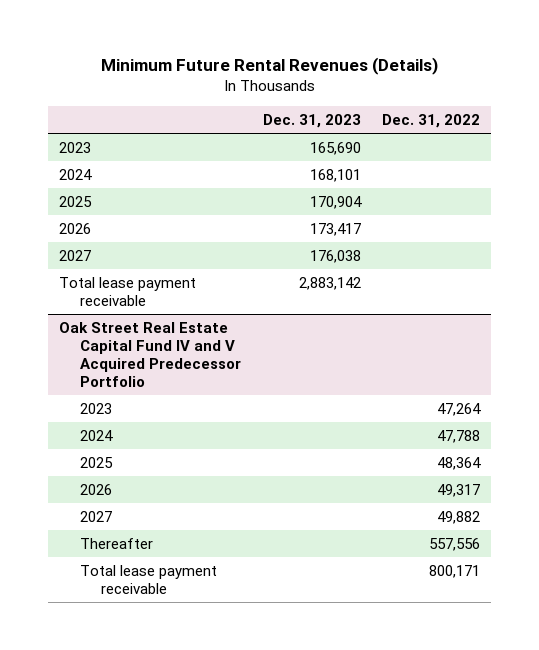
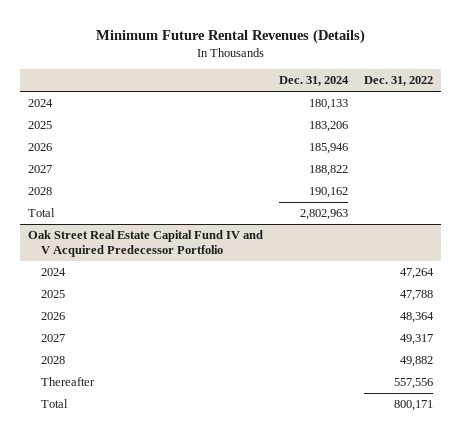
- | Dec. 31, 2023 | Dec. 31, 2022
+ | Dec. 31, 2024 | Dec. 31, 2022
- 2023 | 165,690 |
- Total lease payment receivable | 2,883,142 |
+ 2028 | 190,162 |
+ Total | 2,802,963 |
@ Oak Street Real Estate Capital Fund IV and V Acquired Predecessor Portfolio
- 2023 | | 47,264
- 2024 | | 47,788
- 2025 | | 48,364
- 2026 | | 49,317
- 2027 | | 49,882
+ 2024 | | 47,264
+ 2025 | | 47,788
+ 2026 | | 48,364
+ 2027 | | 49,317
+ 2028 | | 49,882
- Total lease payment receivable | | 800,171
+ Total | | 800,171

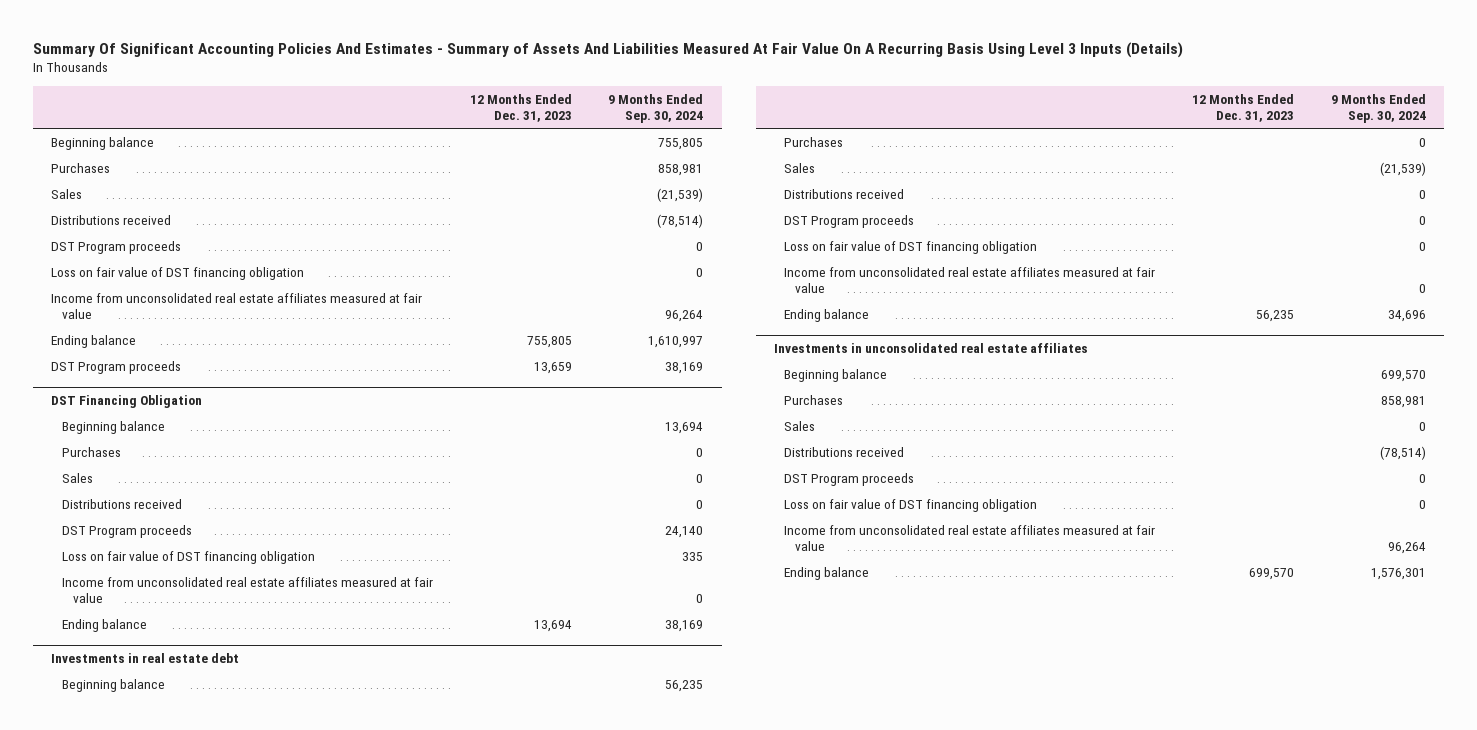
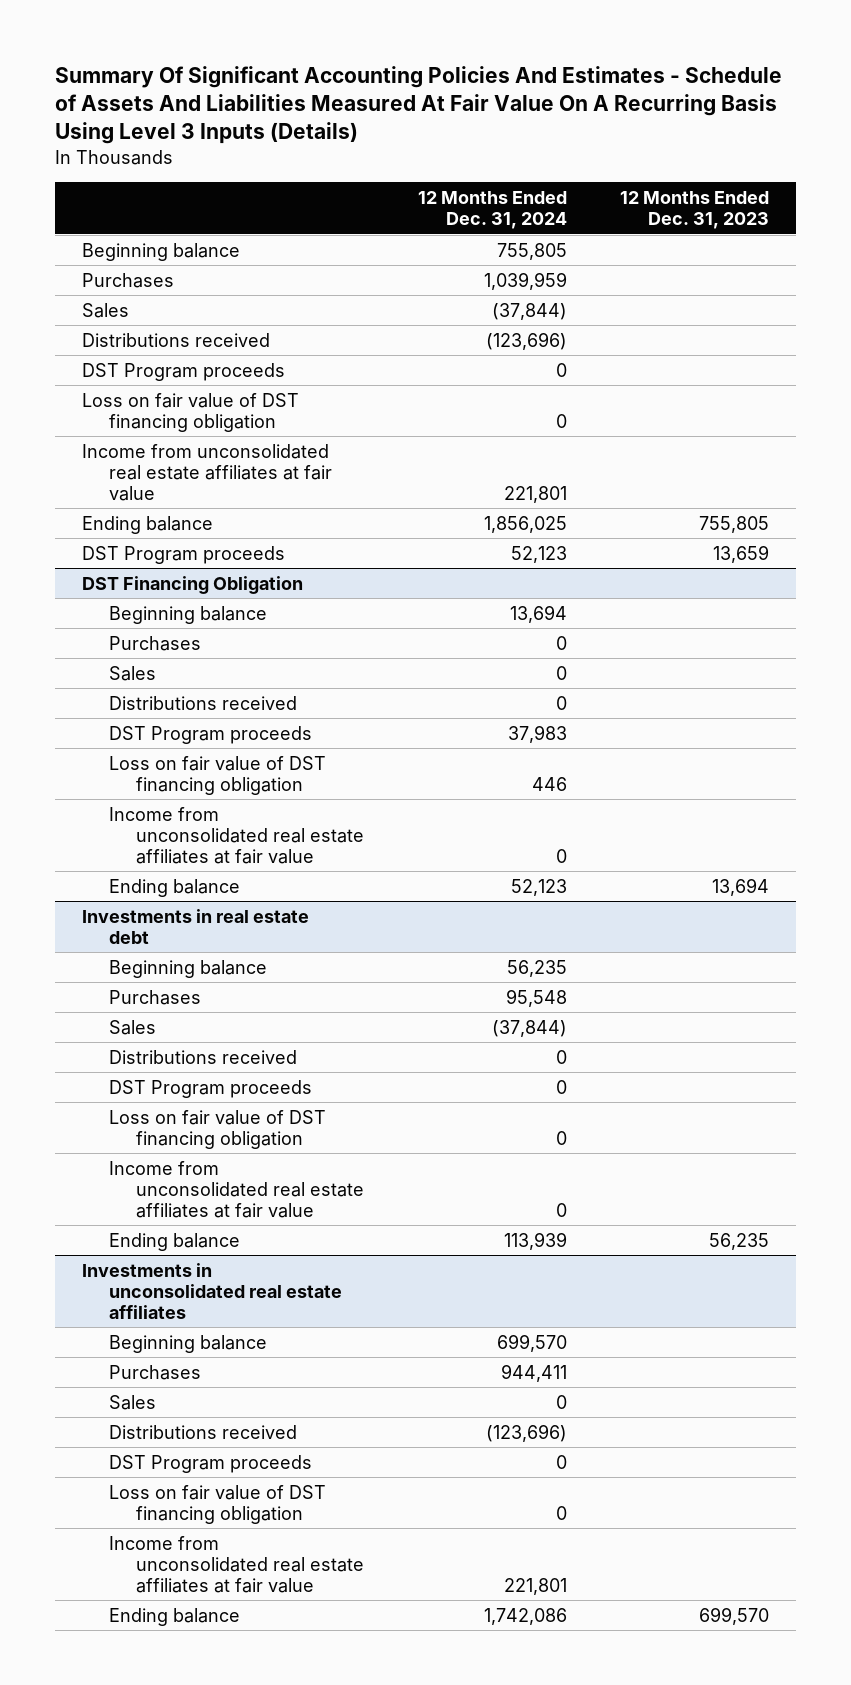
- Summary Of Significant Accounting Policies And Estimates - Summary of Assets And Liabilities Measured At Fair Value On A Recurring Basis Using Level 3 Inputs (Details)
+ Summary Of Significant Accounting Policies And Estimates - Schedule of Assets And Liabilities Measured At Fair Value On A Recurring Basis Using Level 3 Inputs (Details)
- | 12 Months Ended Dec. 31, 2023 | 9 Months Ended Sep. 30, 2024
+ | 12 Months Ended Dec. 31, 2024 | 12 Months Ended Dec. 31, 2023
- Income from unconsolidated real estate affiliates measured at fair value | | 96,264
+ Income from unconsolidated real estate affiliates at fair value | 221,801 |
@ DST Financing Obligation
- Income from unconsolidated real estate affiliates measured at fair value | | 0
+ Income from unconsolidated real estate affiliates at fair value | 0 |
@ Investments in real estate debt
- Income from unconsolidated real estate affiliates measured at fair value | | 0
+ Income from unconsolidated real estate affiliates at fair value | 0 |
@ Investments in unconsolidated real estate affiliates
- Income from unconsolidated real estate affiliates measured at fair value | | 96,264
+ Income from unconsolidated real estate affiliates at fair value | 221,801 |

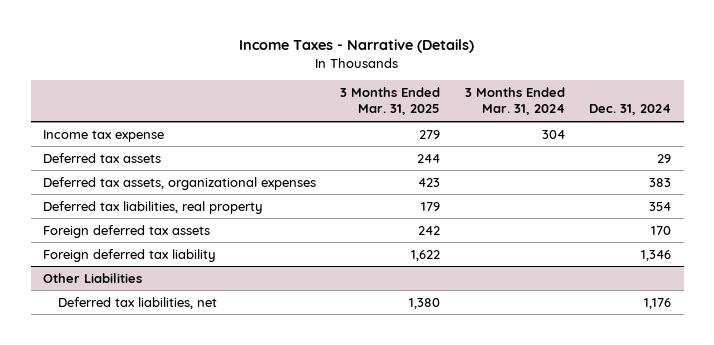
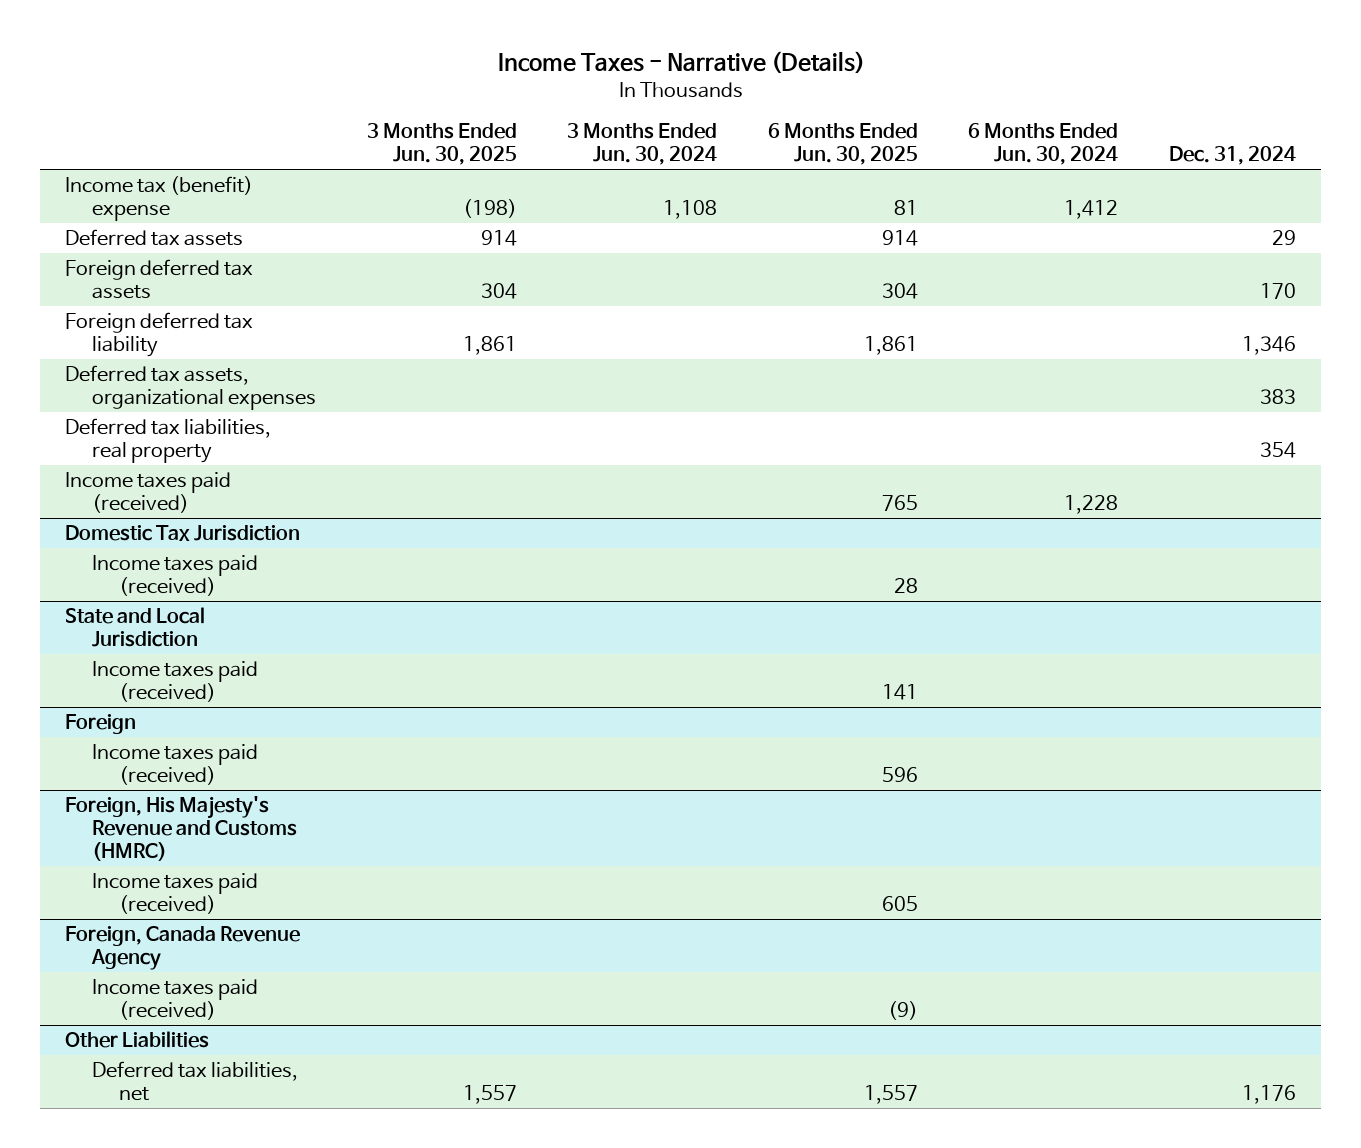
- | 3 Months Ended Mar. 31, 2025 | 3 Months Ended Mar. 31, 2024 | Dec. 31, 2024
+ | 3 Months Ended Jun. 30, 2025 | 3 Months Ended Jun. 30, 2024 | 6 Months Ended Jun. 30, 2025 | 6 Months Ended Jun. 30, 2024 | Dec. 31, 2024
- Income tax expense | 279 | 304 |
+ Income tax (benefit) expense | (198) | 1,108 | 81 | 1,412 |
moved down: Deferred tax assets, organizational expenses | | | | | 383
moved down: Deferred tax liabilities, real property | | | | | 354
+ Income taxes paid (received) | | | 765 | 1,228 |
+ Domestic Tax Jurisdiction
+ Income taxes paid (received) | | | 28 | |
+ State and Local Jurisdiction
+ Income taxes paid (received) | | | 141 | |
+ Foreign
+ Income taxes paid (received) | | | 596 | |
+ Foreign, His Majesty's Revenue and Customs (HMRC)
+ Income taxes paid (received) | | | 605 | |
+ Foreign, Canada Revenue Agency
+ Income taxes paid (received) | | | (9) | |

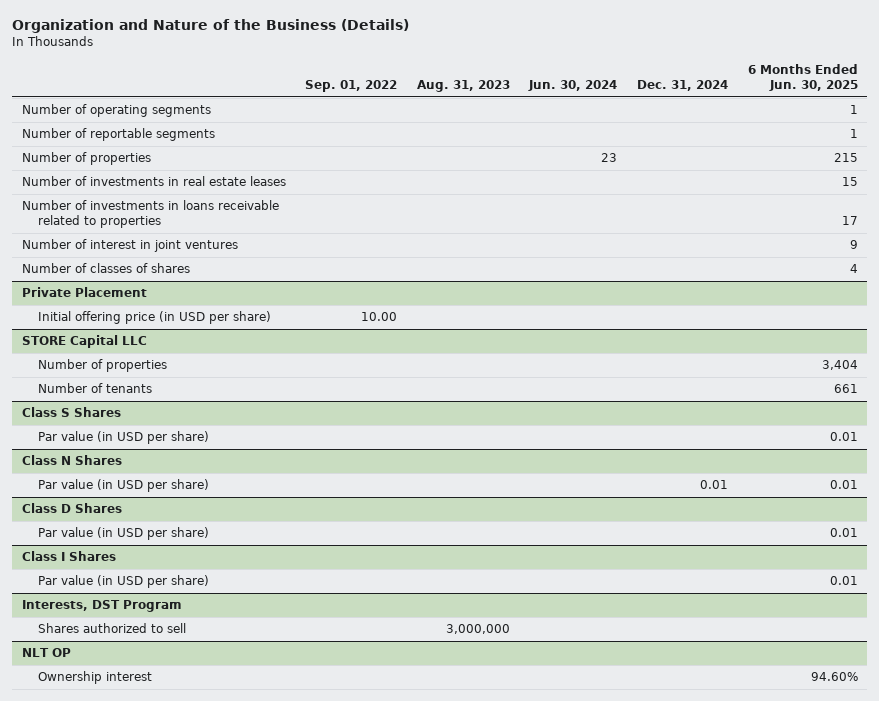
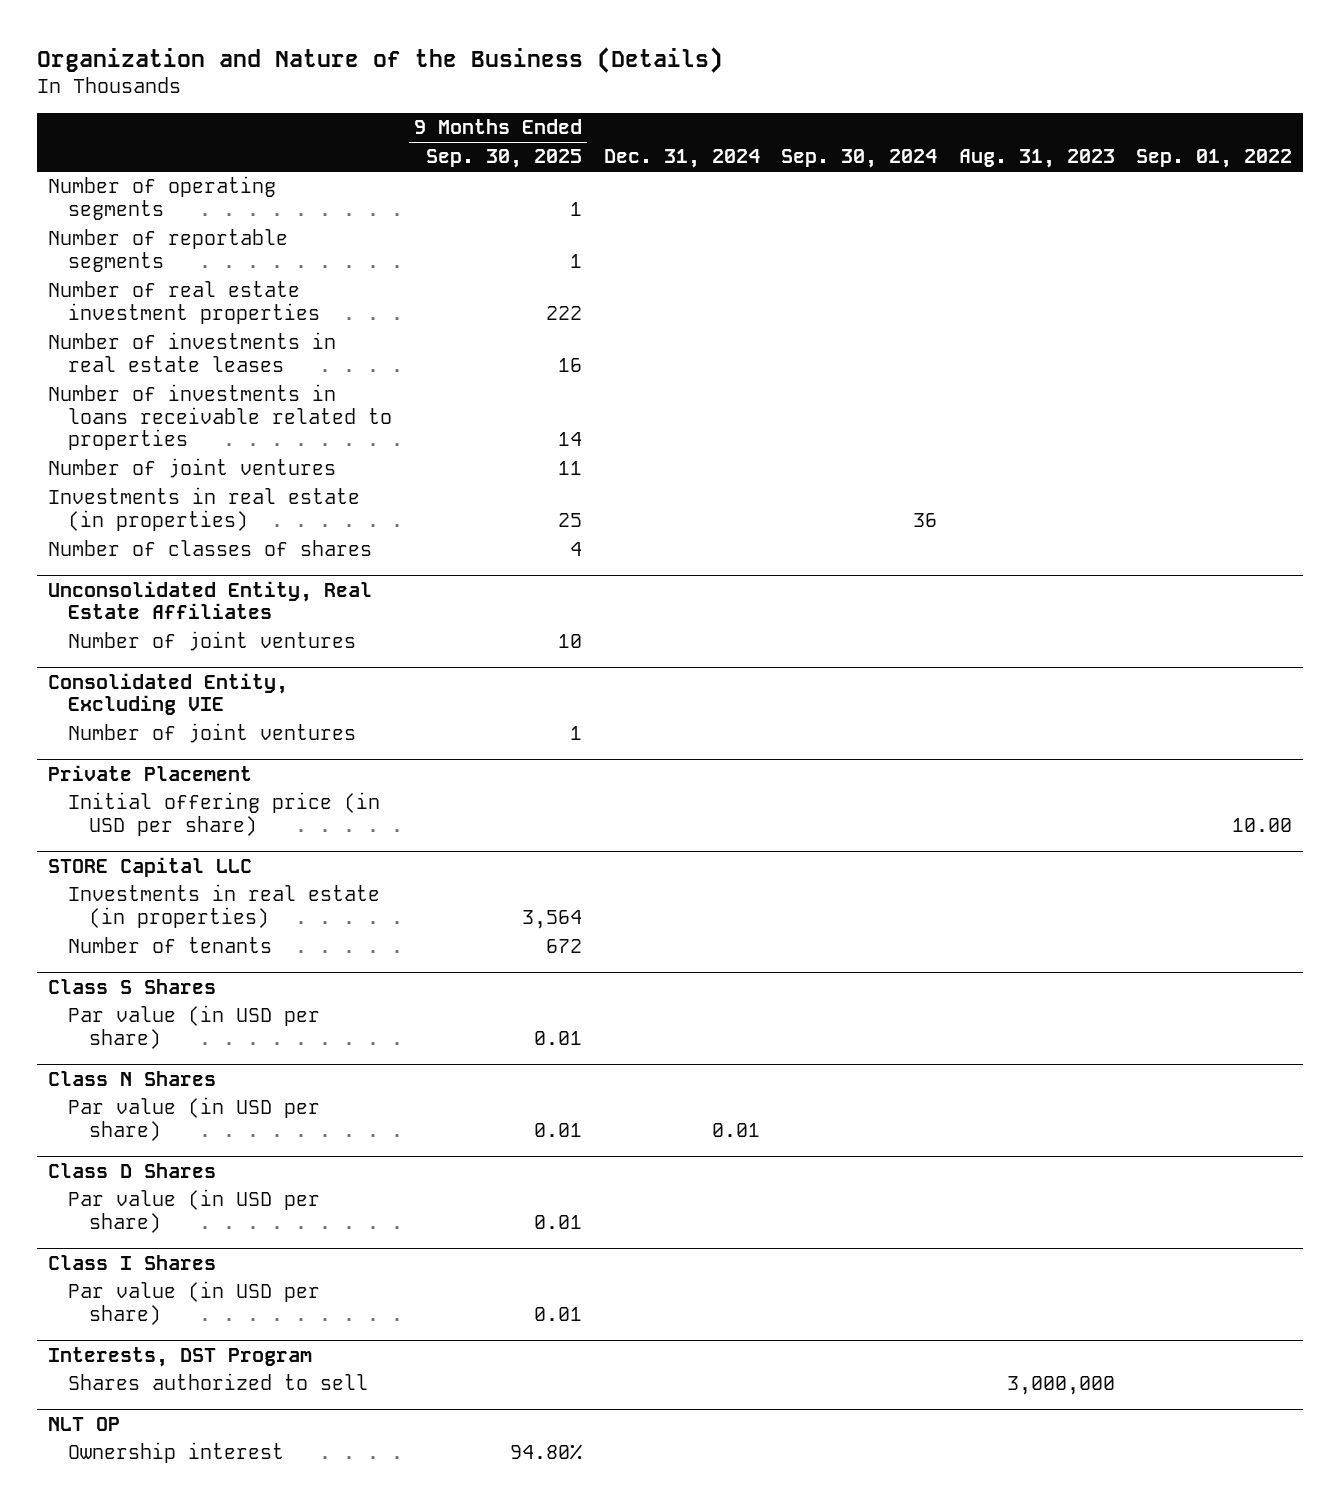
- | Sep. 01, 2022 | Aug. 31, 2023 | Jun. 30, 2024 | Dec. 31, 2024 | 6 Months Ended Jun. 30, 2025
+ | 9 Months Ended Sep. 30, 2025 | Dec. 31, 2024 | Sep. 30, 2024 | Aug. 31, 2023 | Sep. 01, 2022
- Number of properties | | | 23 | | 215
+ Number of real estate investment properties | 222 | | | |
- Number of interest in joint ventures | | | | | 9
+ Number of joint ventures | 11 | | | |
+ Investments in real estate (in properties) | 25 | | 36 | |
+ Unconsolidated Entity, Real Estate Affiliates
+ Number of joint ventures | 10 | | | |
+ Consolidated Entity, Excluding VIE
+ Number of joint ventures | 1 | | | |
@ STORE Capital LLC
- Number of properties | | | | | 3,404
+ Investments in real estate (in properties) | 3,564 | | | |

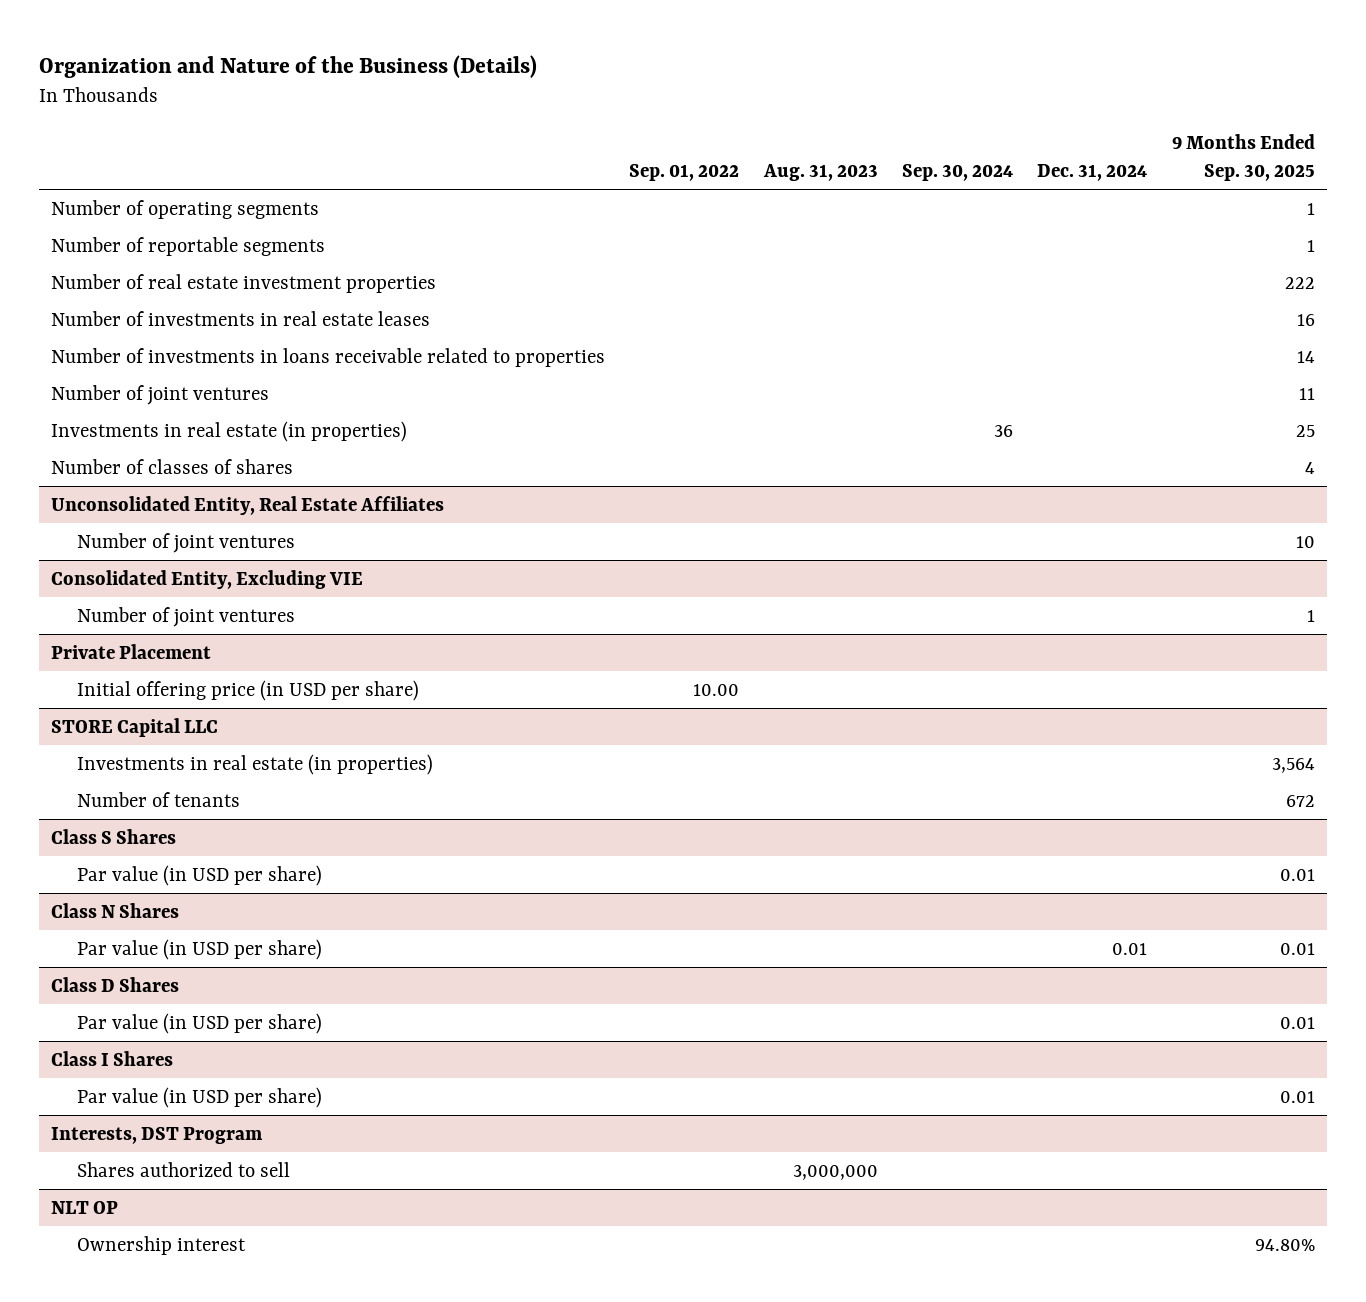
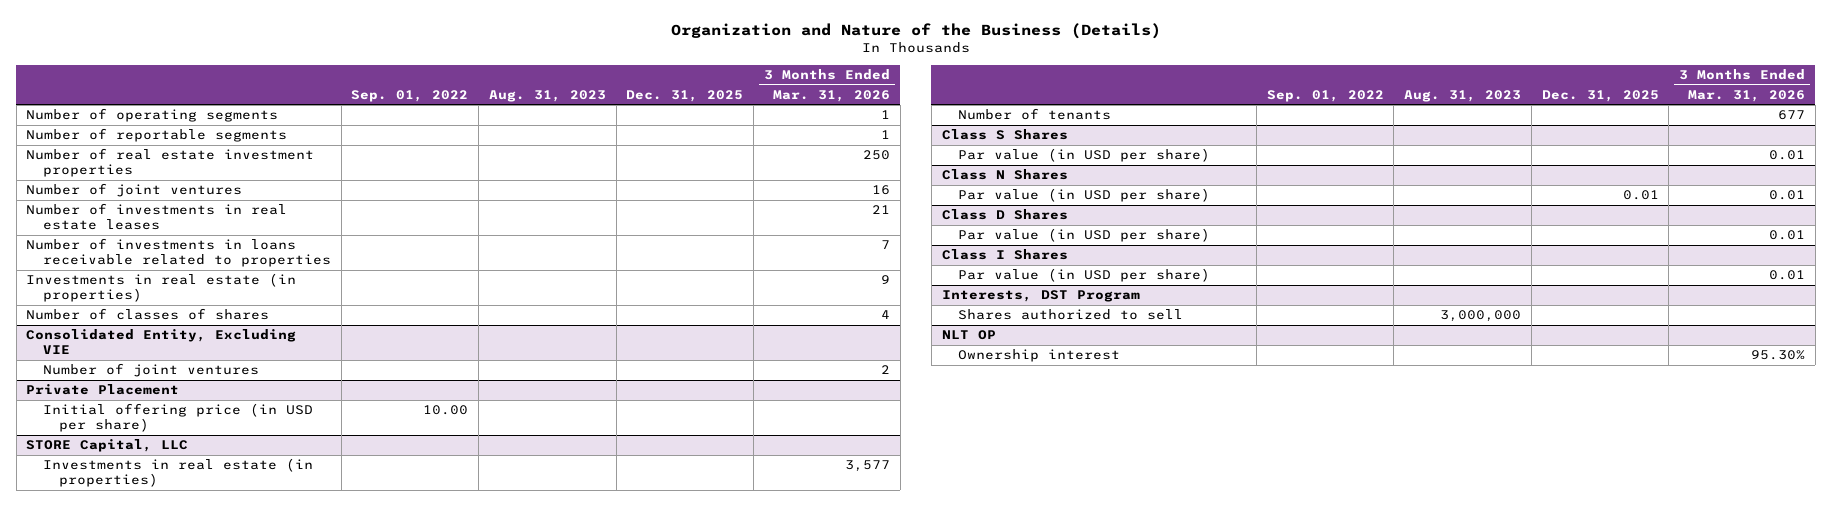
- | Sep. 01, 2022 | Aug. 31, 2023 | Sep. 30, 2024 | Dec. 31, 2024 | 9 Months Ended Sep. 30, 2025
+ | Sep. 01, 2022 | Aug. 31, 2023 | Dec. 31, 2025 | 3 Months Ended Mar. 31, 2026
moved up: Number of joint ventures | | | | 16
- Unconsolidated Entity, Real Estate Affiliates
- Number of joint ventures | | | | | 10
- STORE Capital LLC
+ STORE Capital, LLC

